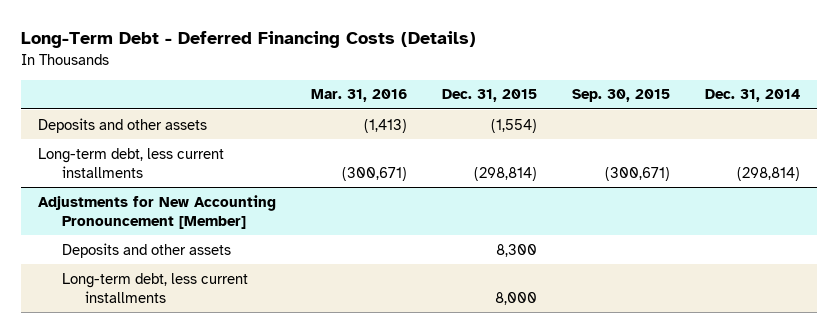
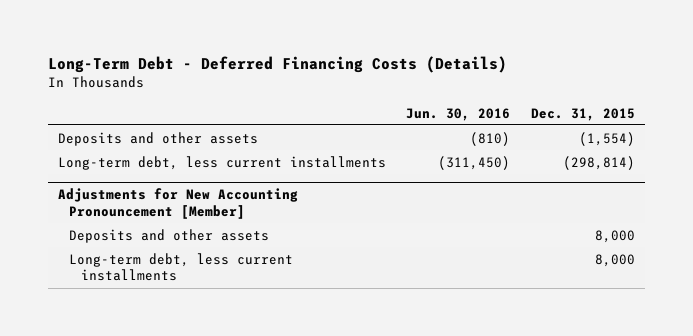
- | Mar. 31, 2016 | Dec. 31, 2015 | Sep. 30, 2015 | Dec. 31, 2014
+ | Jun. 30, 2016 | Dec. 31, 2015
@ Adjustments for New Accounting Pronouncement [Member]
- Deposits and other assets | | 8,300 | |
+ Deposits and other assets | | 8,000

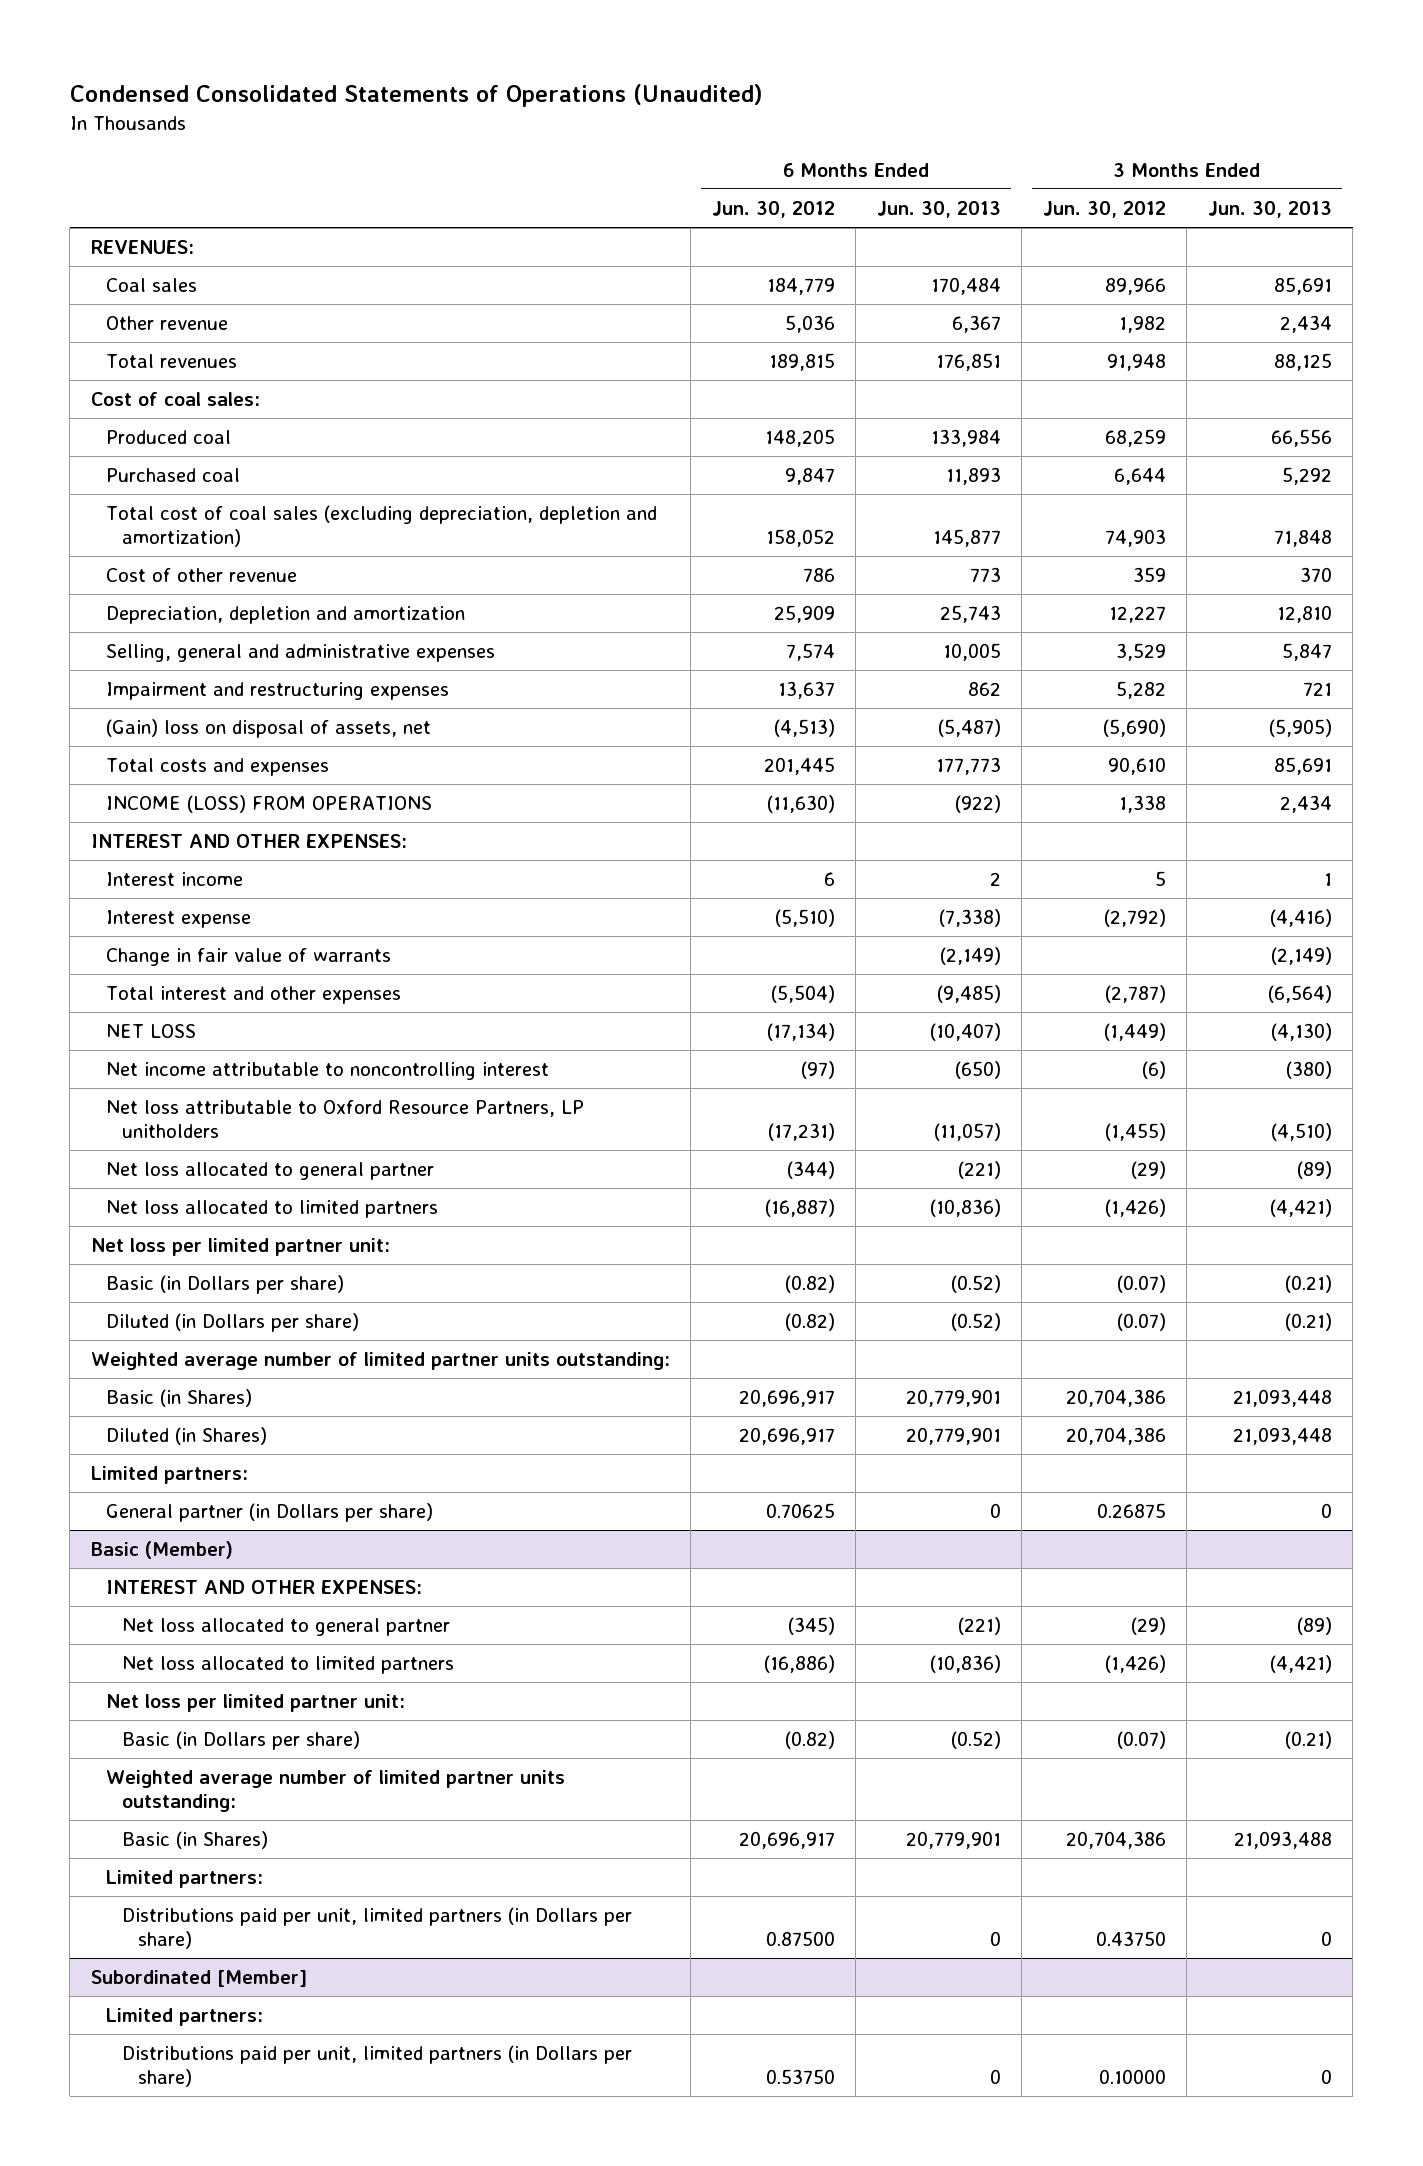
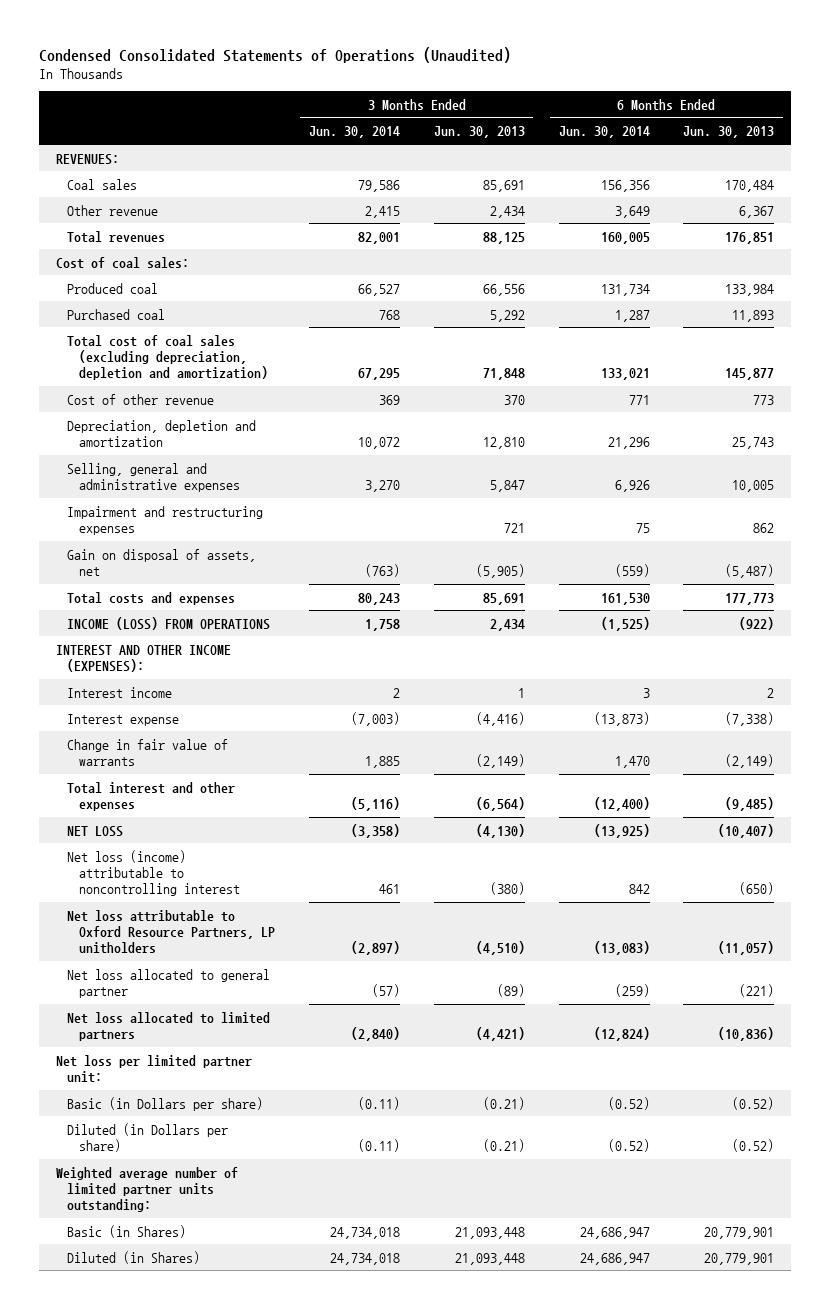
- | 6 Months Ended Jun. 30, 2012 | 6 Months Ended Jun. 30, 2013 | 3 Months Ended Jun. 30, 2012 | 3 Months Ended Jun. 30, 2013
+ | 3 Months Ended Jun. 30, 2014 | 3 Months Ended Jun. 30, 2013 | 6 Months Ended Jun. 30, 2014 | 6 Months Ended Jun. 30, 2013
- (Gain) loss on disposal of assets, net | (4,513) | (5,487) | (5,690) | (5,905)
+ Gain on disposal of assets, net | (763) | (5,905) | (559) | (5,487)
- INTEREST AND OTHER EXPENSES:
+ INTEREST AND OTHER INCOME (EXPENSES):
- Net income attributable to noncontrolling interest | (97) | (650) | (6) | (380)
+ Net loss (income) attributable to noncontrolling interest | 461 | (380) | 842 | (650)
- Limited partners:
- General partner (in Dollars per share) | 0.70625 | 0 | 0.26875 | 0
- Basic (Member)
- INTEREST AND OTHER EXPENSES:
- Net loss allocated to general partner | (345) | (221) | (29) | (89)
- Net loss allocated to limited partners | (16,886) | (10,836) | (1,426) | (4,421)
- Net loss per limited partner unit:
- Basic (in Dollars per share) | (0.82) | (0.52) | (0.07) | (0.21)
- Weighted average number of limited partner units outstanding:
- Basic (in Shares) | 20,696,917 | 20,779,901 | 20,704,386 | 21,093,488
- Limited partners:
- Distributions paid per unit, limited partners (in Dollars per share) | 0.87500 | 0 | 0.43750 | 0
- Subordinated [Member]
- Limited partners:
- Distributions paid per unit, limited partners (in Dollars per share) | 0.53750 | 0 | 0.10000 | 0

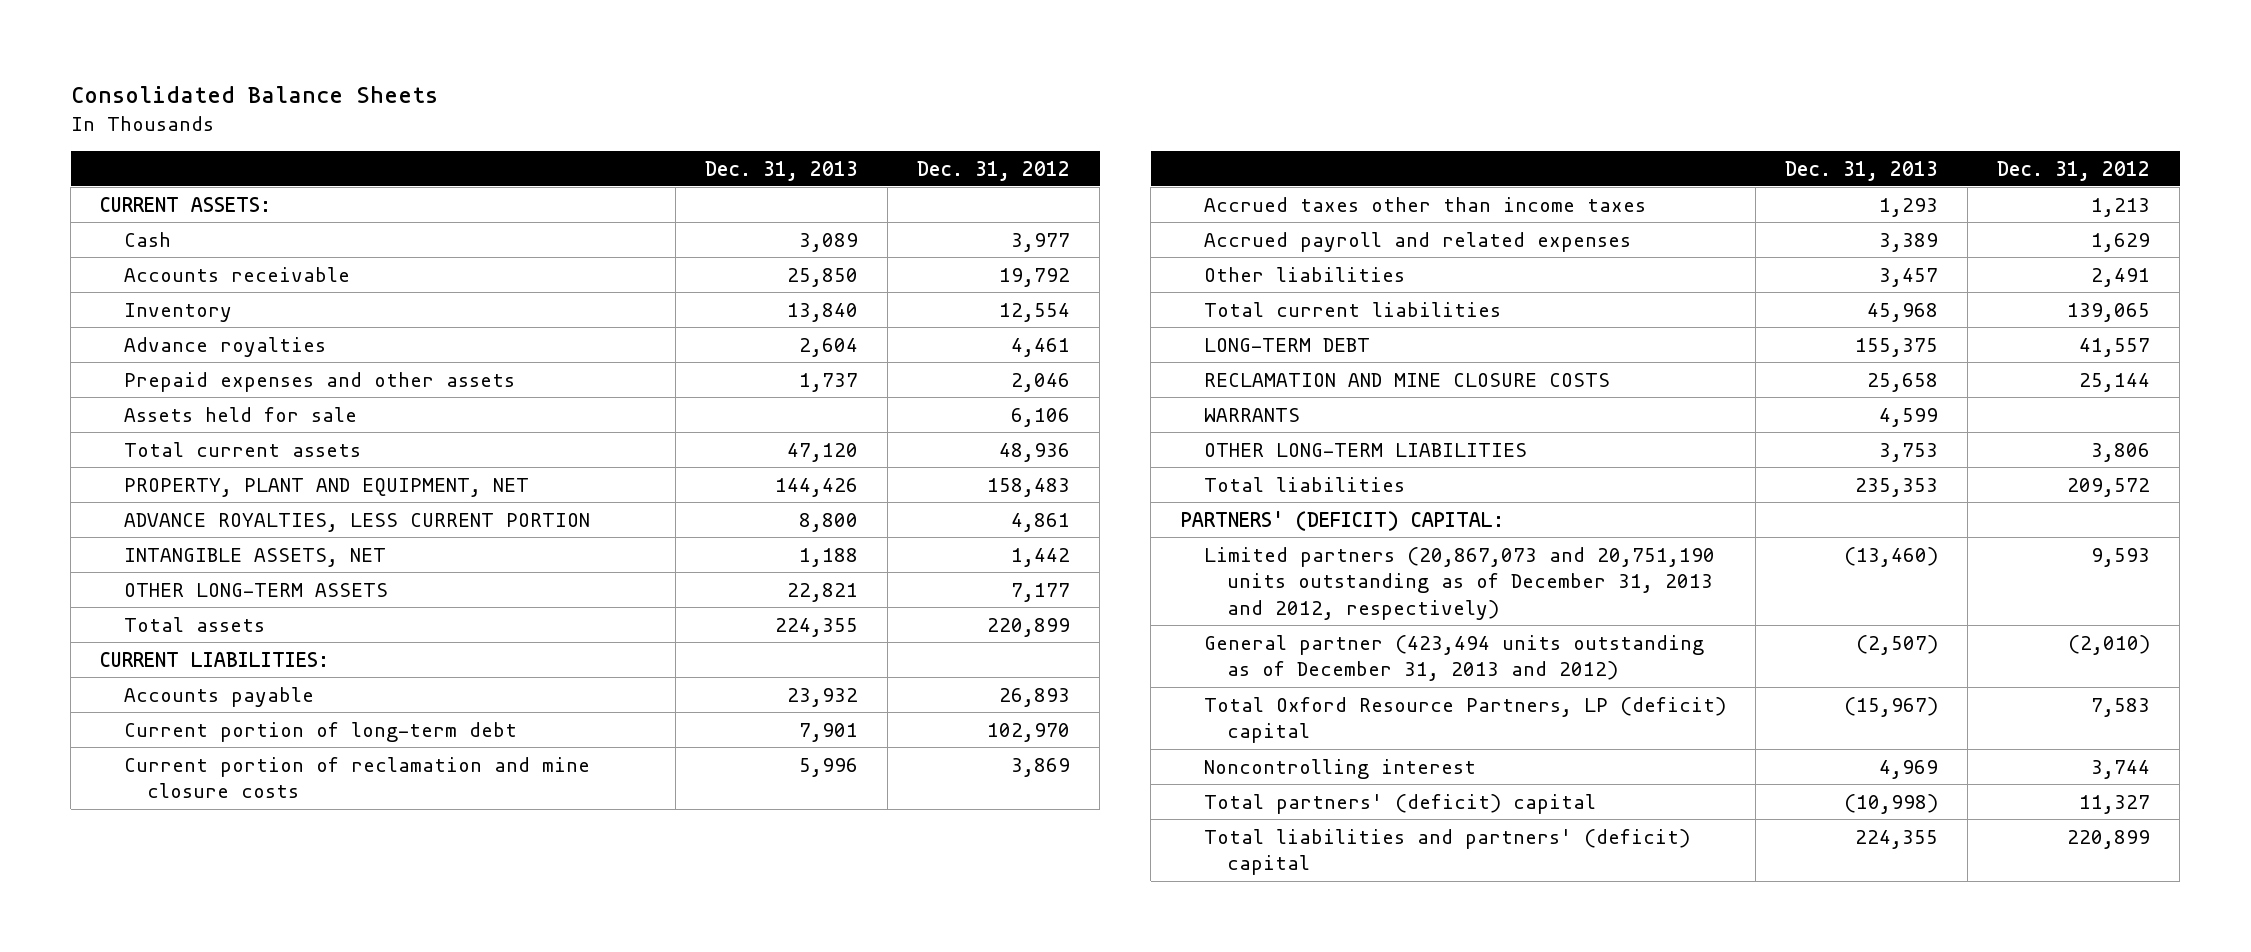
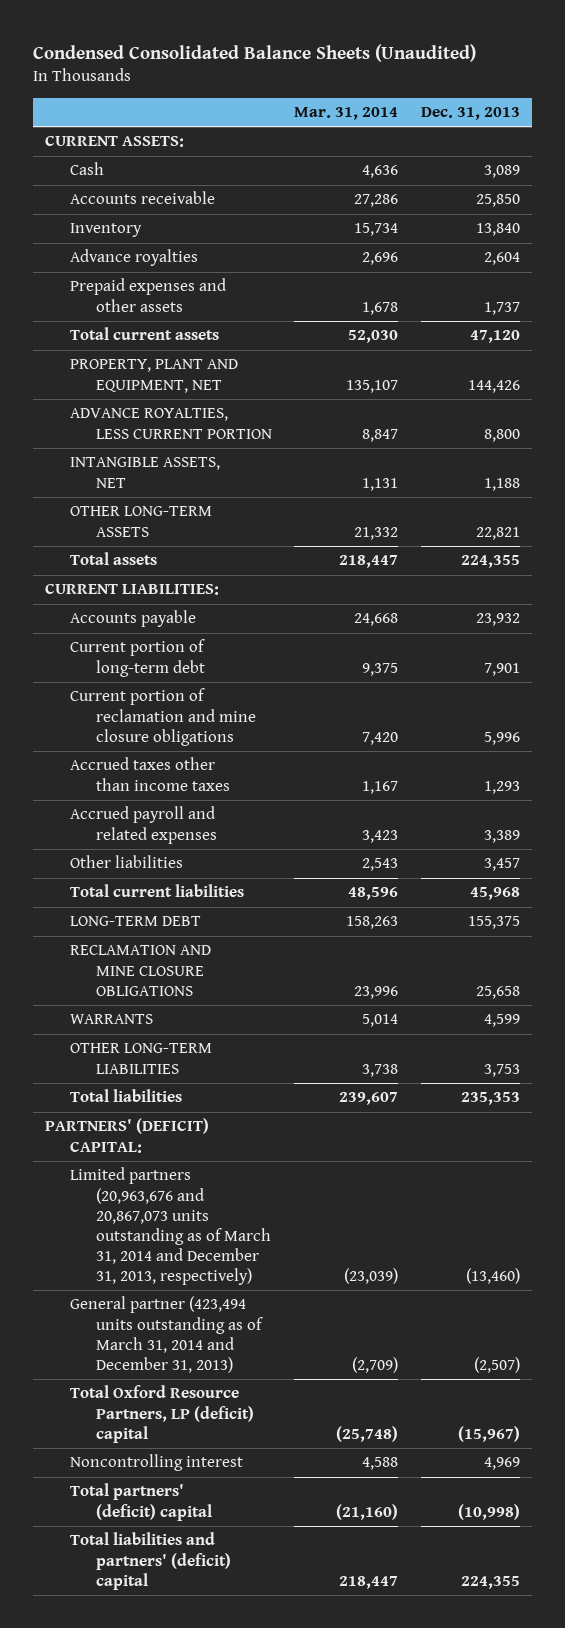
- Consolidated Balance Sheets
+ Condensed Consolidated Balance Sheets (Unaudited)
- | Dec. 31, 2013 | Dec. 31, 2012
+ | Mar. 31, 2014 | Dec. 31, 2013
- Assets held for sale | | 6,106
- Current portion of reclamation and mine closure costs | 5,996 | 3,869
+ Current portion of reclamation and mine closure obligations | 7,420 | 5,996
- RECLAMATION AND MINE CLOSURE COSTS | 25,658 | 25,144
+ RECLAMATION AND MINE CLOSURE OBLIGATIONS | 23,996 | 25,658
- Limited partners (20,867,073 and 20,751,190 units outstanding as of December 31, 2013 and 2012, respectively) | (13,460) | 9,593
- General partner (423,494 units outstanding as of December 31, 2013 and 2012) | (2,507) | (2,010)
+ Limited partners (20,963,676 and 20,867,073 units outstanding as of March 31, 2014 and December 31, 2013, respectively) | (23,039) | (13,460)
+ General partner (423,494 units outstanding as of March 31, 2014 and December 31, 2013) | (2,709) | (2,507)

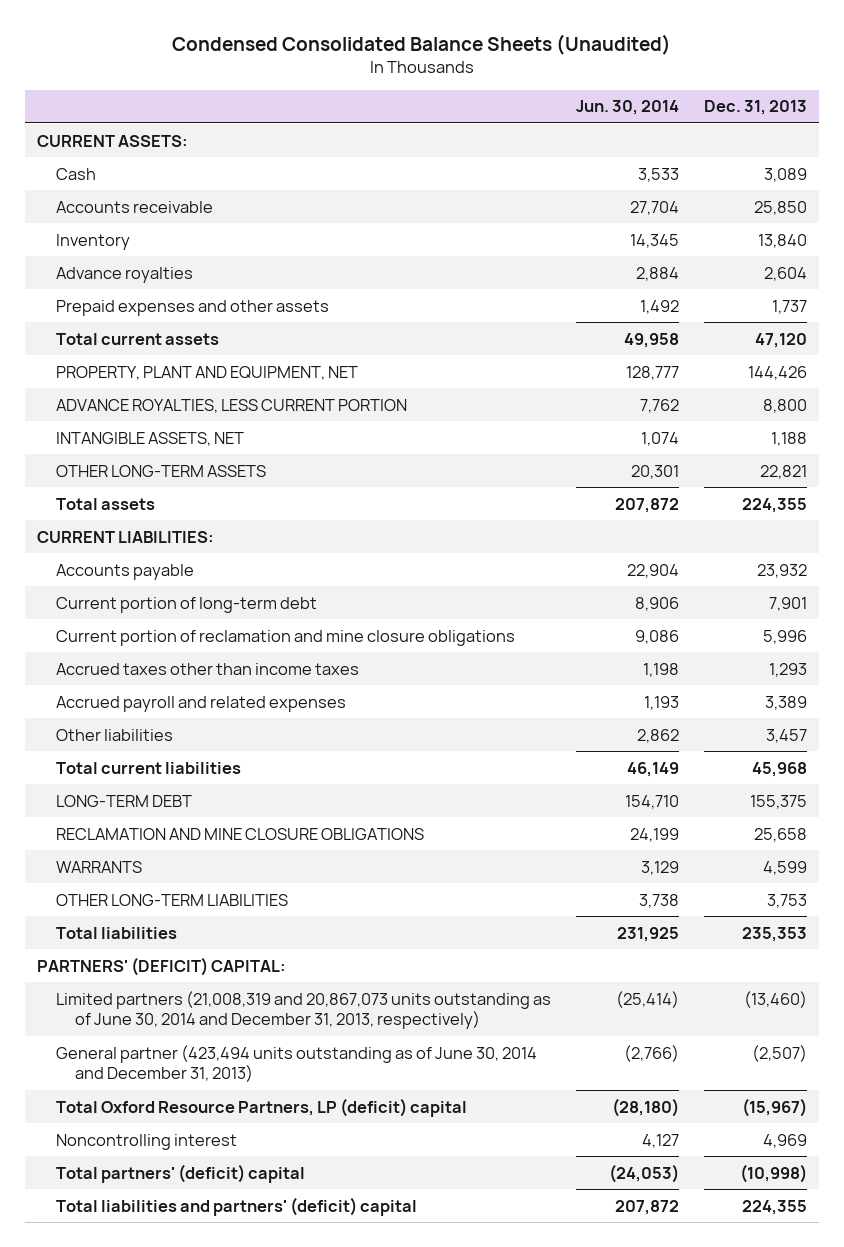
- | Mar. 31, 2014 | Dec. 31, 2013
+ | Jun. 30, 2014 | Dec. 31, 2013
- Limited partners (20,963,676 and 20,867,073 units outstanding as of March 31, 2014 and December 31, 2013, respectively) | (23,039) | (13,460)
- General partner (423,494 units outstanding as of March 31, 2014 and December 31, 2013) | (2,709) | (2,507)
+ Limited partners (21,008,319 and 20,867,073 units outstanding as of June 30, 2014 and December 31, 2013, respectively) | (25,414) | (13,460)
+ General partner (423,494 units outstanding as of June 30, 2014 and December 31, 2013) | (2,766) | (2,507)

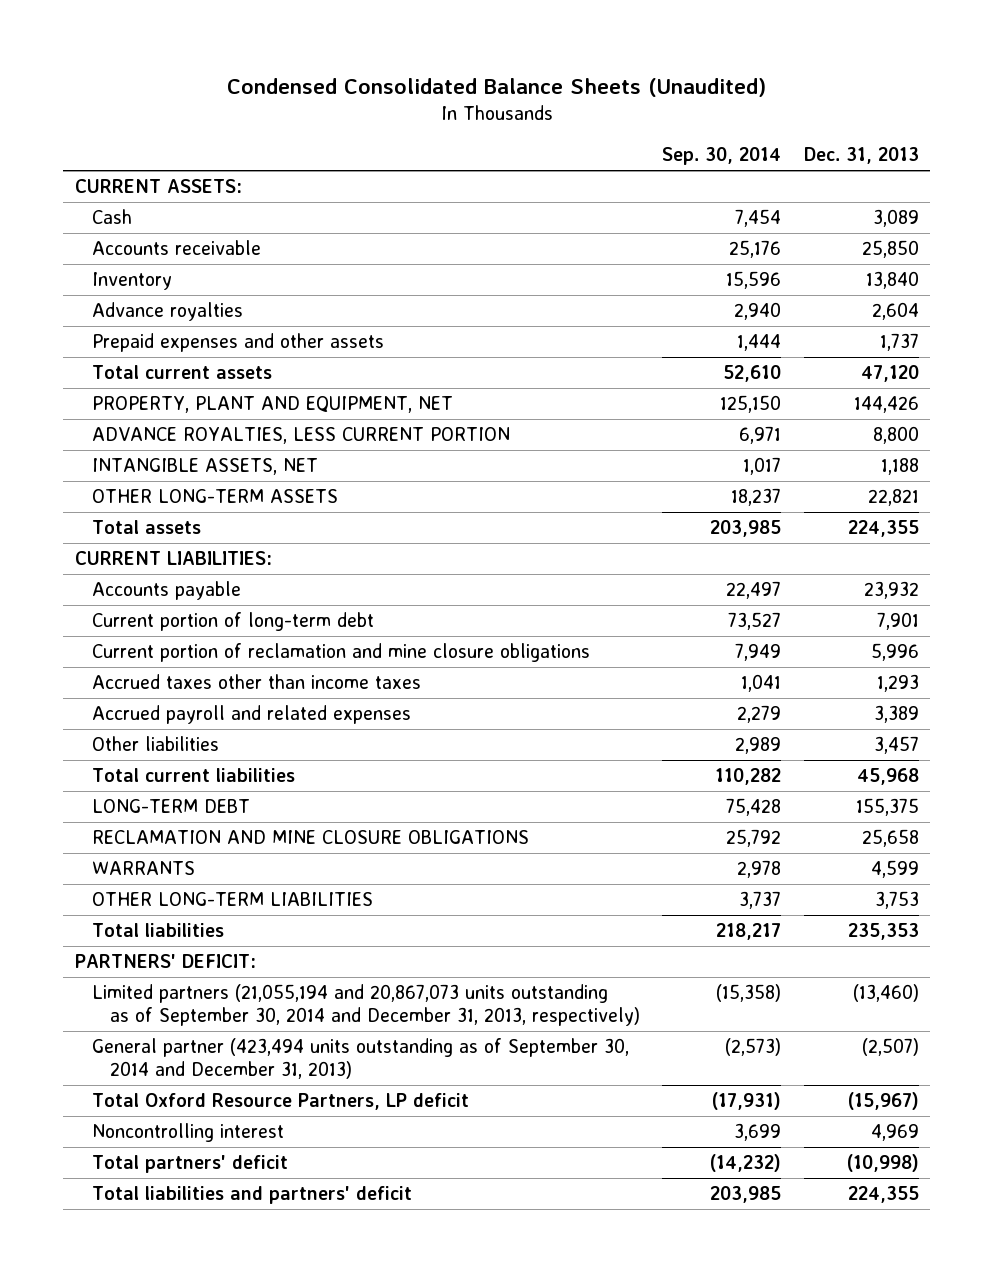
- | Jun. 30, 2014 | Dec. 31, 2013
+ | Sep. 30, 2014 | Dec. 31, 2013
- PARTNERS' (DEFICIT) CAPITAL:
- Limited partners (21,008,319 and 20,867,073 units outstanding as of June 30, 2014 and December 31, 2013, respectively) | (25,414) | (13,460)
- General partner (423,494 units outstanding as of June 30, 2014 and December 31, 2013) | (2,766) | (2,507)
- Total Oxford Resource Partners, LP (deficit) capital | (28,180) | (15,967)
+ PARTNERS' DEFICIT:
+ Limited partners (21,055,194 and 20,867,073 units outstanding as of September 30, 2014 and December 31, 2013, respectively) | (15,358) | (13,460)
+ General partner (423,494 units outstanding as of September 30, 2014 and December 31, 2013) | (2,573) | (2,507)
+ Total Oxford Resource Partners, LP deficit | (17,931) | (15,967)
- Total partners' (deficit) capital | (24,053) | (10,998)
- Total liabilities and partners' (deficit) capital | 207,872 | 224,355
+ Total partners' deficit | (14,232) | (10,998)
+ Total liabilities and partners' deficit | 203,985 | 224,355

